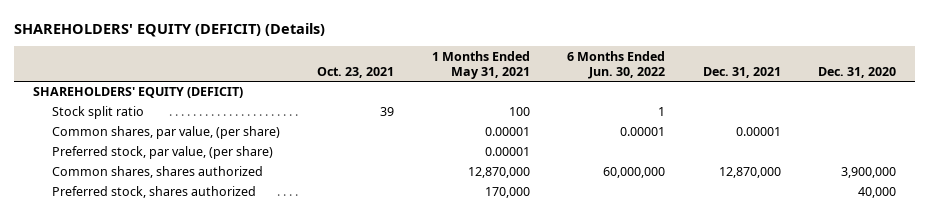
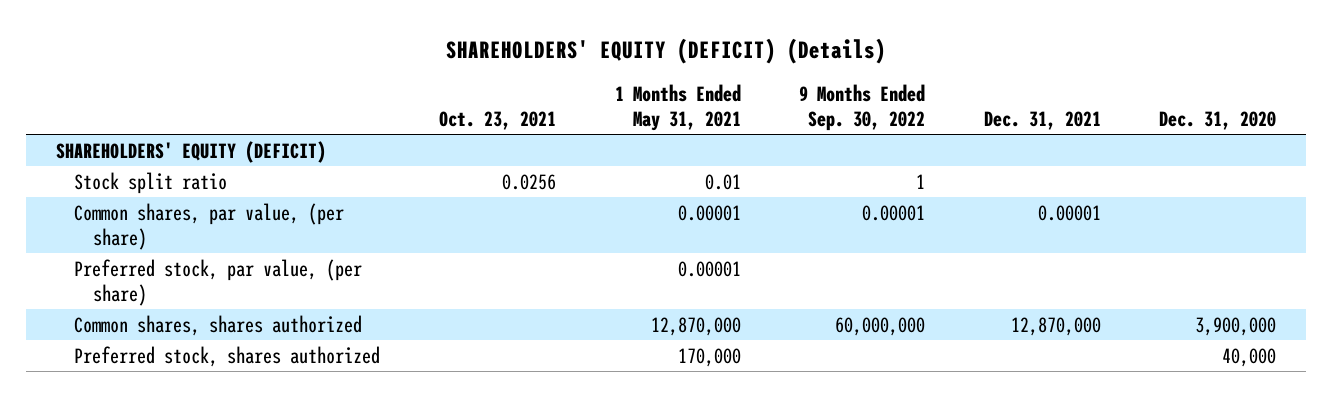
- | Oct. 23, 2021 | 1 Months Ended May 31, 2021 | 6 Months Ended Jun. 30, 2022 | Dec. 31, 2021 | Dec. 31, 2020
+ | Oct. 23, 2021 | 1 Months Ended May 31, 2021 | 9 Months Ended Sep. 30, 2022 | Dec. 31, 2021 | Dec. 31, 2020
- Stock split ratio | 39 | 100 | 1 | |
+ Stock split ratio | 0.0256 | 0.01 | 1 | |

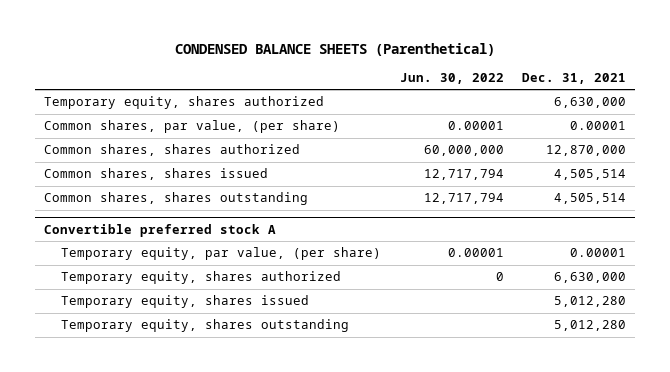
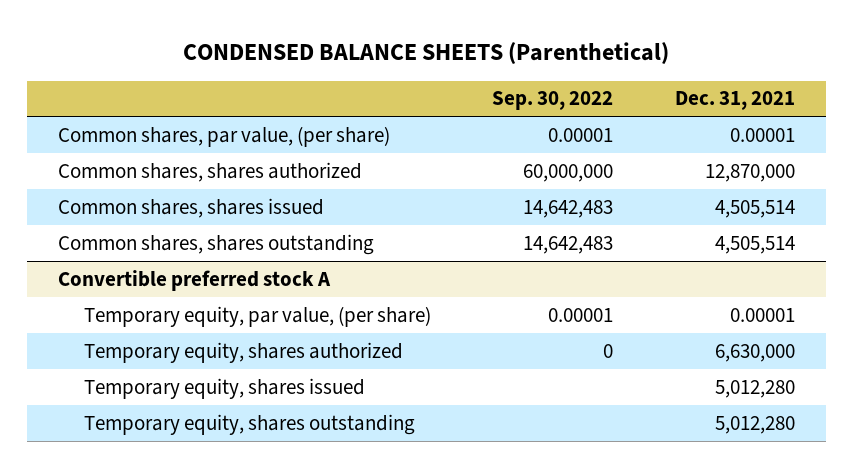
- | Jun. 30, 2022 | Dec. 31, 2021
+ | Sep. 30, 2022 | Dec. 31, 2021
- Temporary equity, shares authorized | | 6,630,000

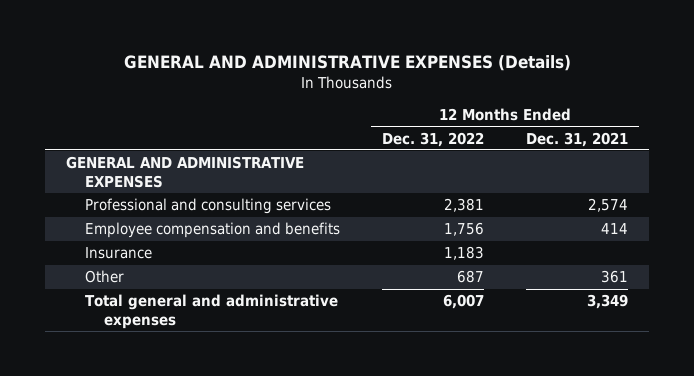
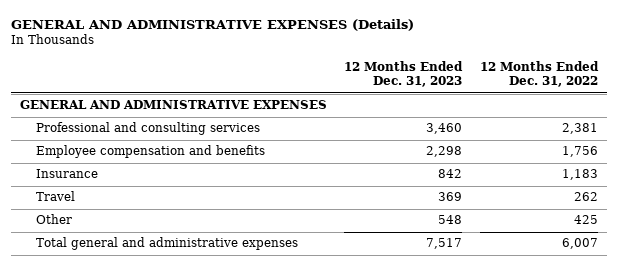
- | 12 Months Ended Dec. 31, 2022 | 12 Months Ended Dec. 31, 2021
+ | 12 Months Ended Dec. 31, 2023 | 12 Months Ended Dec. 31, 2022
- Other | 687 | 361
+ Travel | 369 | 262
+ Other | 548 | 425

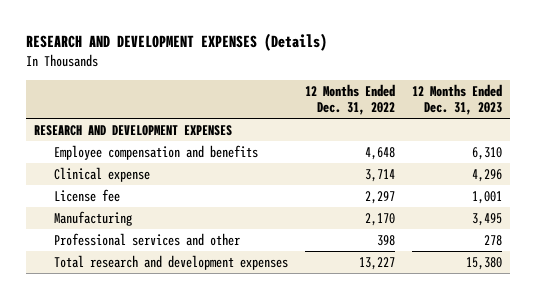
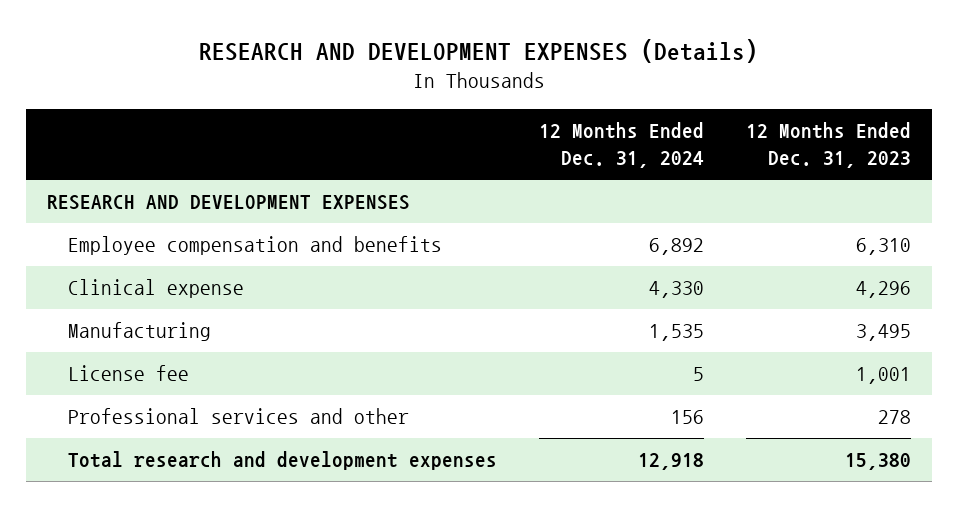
- | 12 Months Ended Dec. 31, 2022 | 12 Months Ended Dec. 31, 2023
+ | 12 Months Ended Dec. 31, 2024 | 12 Months Ended Dec. 31, 2023
moved down: License fee | 5 | 1,001

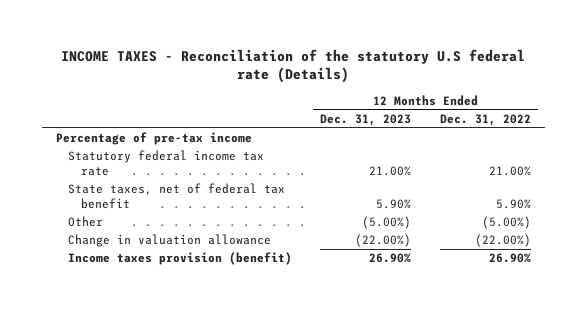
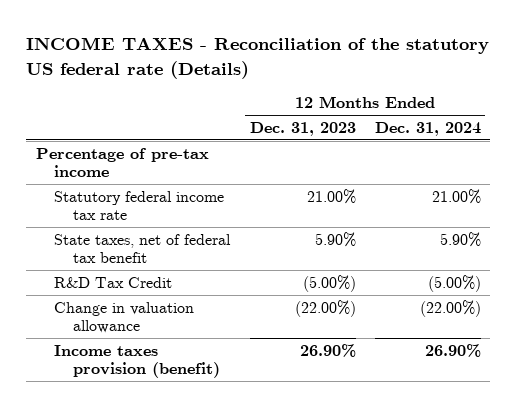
- INCOME TAXES - Reconciliation of the statutory U.S federal rate (Details)
+ INCOME TAXES - Reconciliation of the statutory US federal rate (Details)
- | 12 Months Ended Dec. 31, 2023 | 12 Months Ended Dec. 31, 2022
+ | 12 Months Ended Dec. 31, 2023 | 12 Months Ended Dec. 31, 2024
- Other | (5.00%) | (5.00%)
+ R&D Tax Credit | (5.00%) | (5.00%)

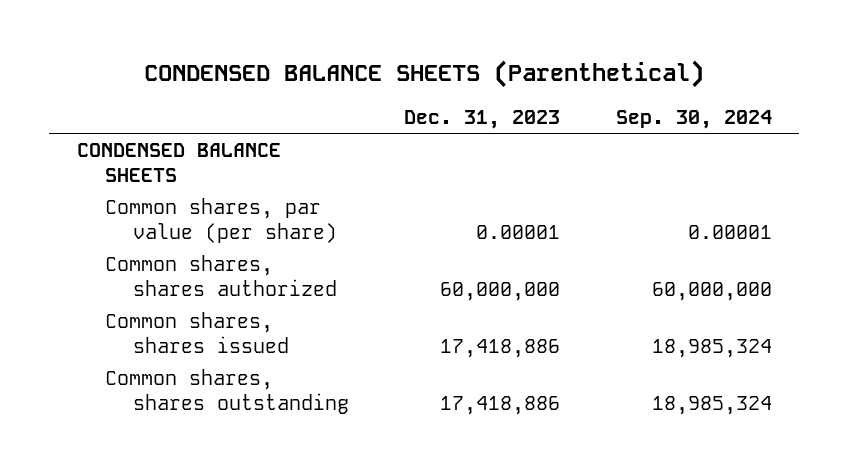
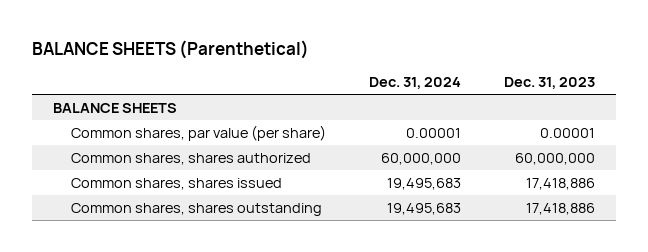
- CONDENSED BALANCE SHEETS (Parenthetical)
+ BALANCE SHEETS (Parenthetical)
- | Dec. 31, 2023 | Sep. 30, 2024
+ | Dec. 31, 2024 | Dec. 31, 2023
- CONDENSED BALANCE SHEETS
+ BALANCE SHEETS

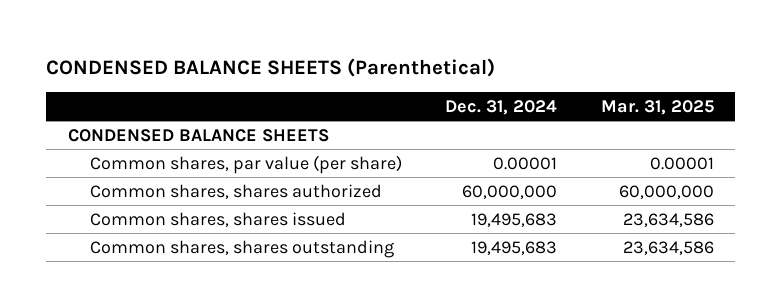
- BALANCE SHEETS (Parenthetical)
+ CONDENSED BALANCE SHEETS (Parenthetical)
- | Dec. 31, 2024 | Dec. 31, 2023
+ | Dec. 31, 2024 | Mar. 31, 2025
- BALANCE SHEETS
+ CONDENSED BALANCE SHEETS

